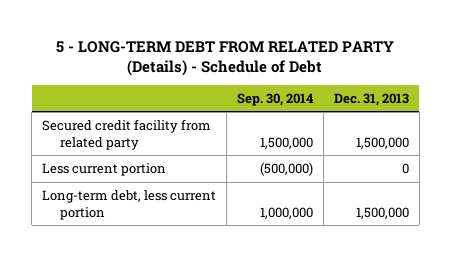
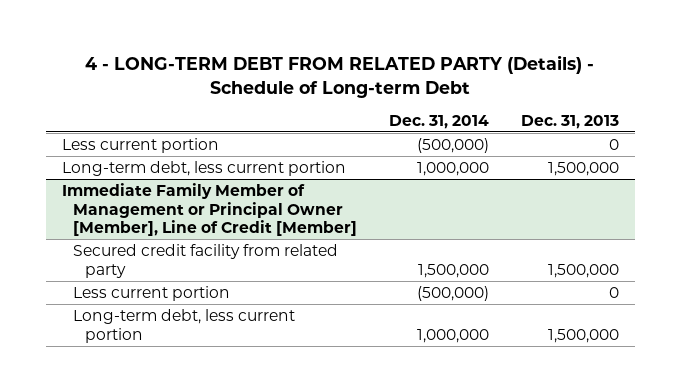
- 5 - LONG-TERM DEBT FROM RELATED PARTY (Details) - Schedule of Debt
+ 4 - LONG-TERM DEBT FROM RELATED PARTY (Details) - Schedule of Long-term Debt
- | Sep. 30, 2014 | Dec. 31, 2013
+ | Dec. 31, 2014 | Dec. 31, 2013
+ Less current portion | (500,000) | 0
+ Long-term debt, less current portion | 1,000,000 | 1,500,000
+ Immediate Family Member of Management or Principal Owner [Member], Line of Credit [Member]

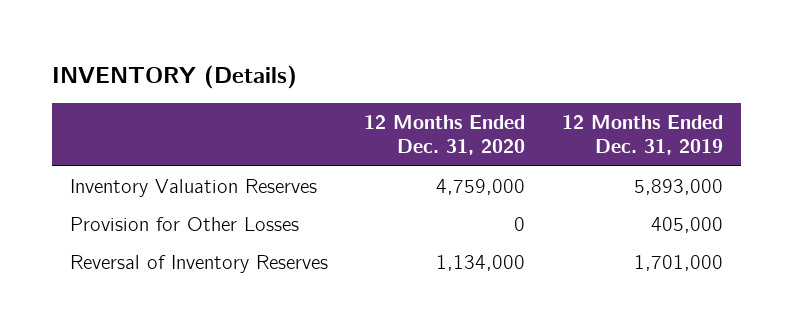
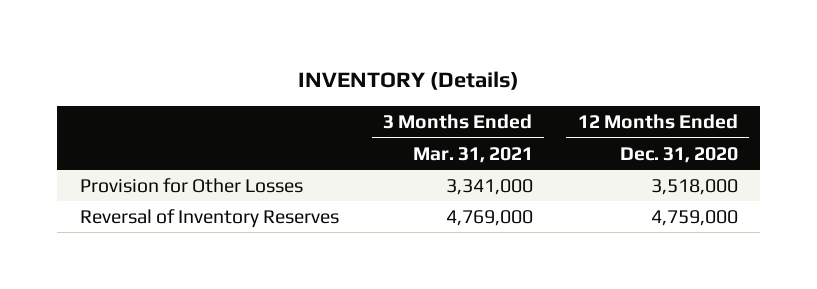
- | 12 Months Ended Dec. 31, 2020 | 12 Months Ended Dec. 31, 2019
+ | 3 Months Ended Mar. 31, 2021 | 12 Months Ended Dec. 31, 2020
- Inventory Valuation Reserves | 4,759,000 | 5,893,000
- Provision for Other Losses | 0 | 405,000
- Reversal of Inventory Reserves | 1,134,000 | 1,701,000
+ Provision for Other Losses | 3,341,000 | 3,518,000
+ Reversal of Inventory Reserves | 4,769,000 | 4,759,000

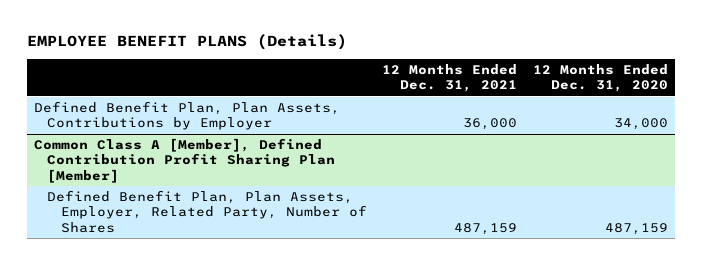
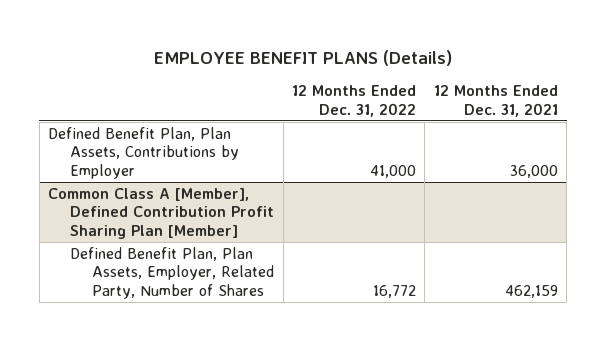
- | 12 Months Ended Dec. 31, 2021 | 12 Months Ended Dec. 31, 2020
+ | 12 Months Ended Dec. 31, 2022 | 12 Months Ended Dec. 31, 2021
@ Common Class A [Member], Defined Contribution Profit Sharing Plan [Member]
- Defined Benefit Plan, Plan Assets, Employer, Related Party, Number of Shares | 487,159 | 487,159
+ Defined Benefit Plan, Plan Assets, Employer, Related Party, Number of Shares | 16,772 | 462,159

